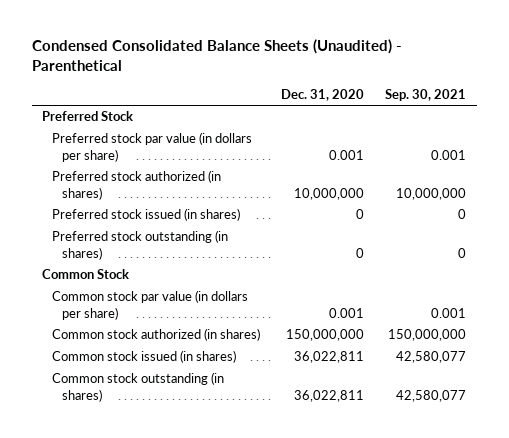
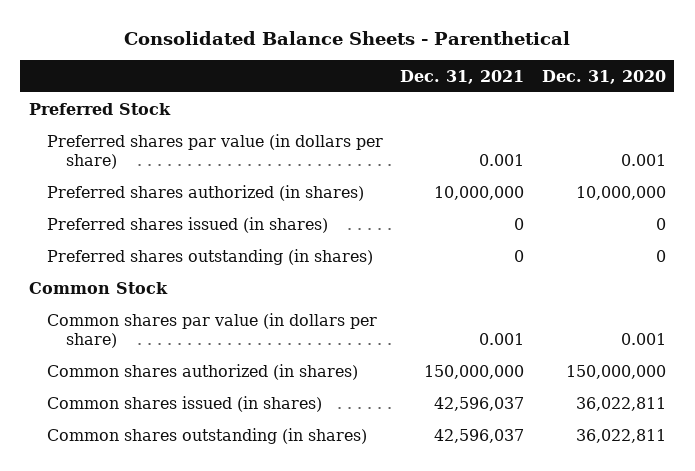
- Condensed Consolidated Balance Sheets (Unaudited) - Parenthetical
+ Consolidated Balance Sheets - Parenthetical
- | Dec. 31, 2020 | Sep. 30, 2021
+ | Dec. 31, 2021 | Dec. 31, 2020
- Preferred stock par value (in dollars per share) | 0.001 | 0.001
- Preferred stock authorized (in shares) | 10,000,000 | 10,000,000
- Preferred stock issued (in shares) | 0 | 0
- Preferred stock outstanding (in shares) | 0 | 0
+ Preferred shares par value (in dollars per share) | 0.001 | 0.001
+ Preferred shares authorized (in shares) | 10,000,000 | 10,000,000
+ Preferred shares issued (in shares) | 0 | 0
+ Preferred shares outstanding (in shares) | 0 | 0
- Common stock par value (in dollars per share) | 0.001 | 0.001
- Common stock authorized (in shares) | 150,000,000 | 150,000,000
- Common stock issued (in shares) | 36,022,811 | 42,580,077
- Common stock outstanding (in shares) | 36,022,811 | 42,580,077
+ Common shares par value (in dollars per share) | 0.001 | 0.001
+ Common shares authorized (in shares) | 150,000,000 | 150,000,000
+ Common shares issued (in shares) | 42,596,037 | 36,022,811
+ Common shares outstanding (in shares) | 42,596,037 | 36,022,811

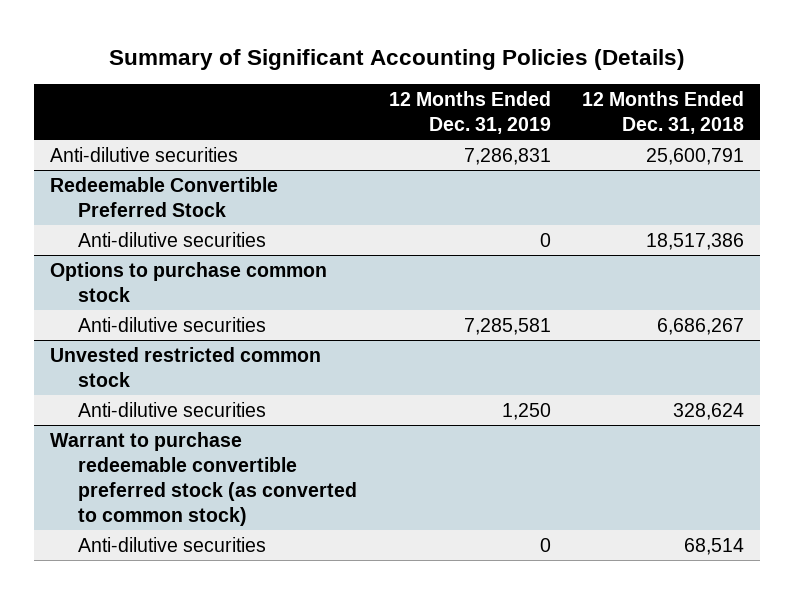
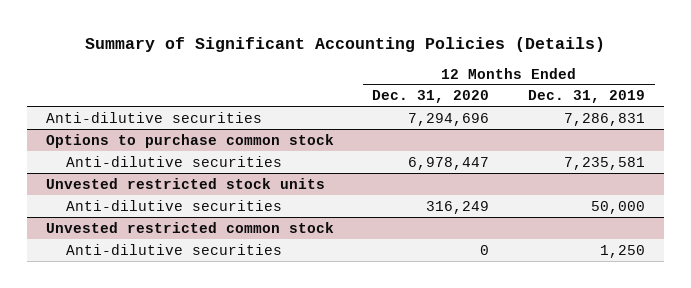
- | 12 Months Ended Dec. 31, 2019 | 12 Months Ended Dec. 31, 2018
+ | 12 Months Ended Dec. 31, 2020 | 12 Months Ended Dec. 31, 2019
- Redeemable Convertible Preferred Stock
- Anti-dilutive securities | 0 | 18,517,386
@ Options to purchase common stock
- Anti-dilutive securities | 7,285,581 | 6,686,267
+ Anti-dilutive securities | 6,978,447 | 7,235,581
+ Unvested restricted stock units
+ Anti-dilutive securities | 316,249 | 50,000
- Warrant to purchase redeemable convertible preferred stock (as converted to common stock)
- Anti-dilutive securities | 0 | 68,514

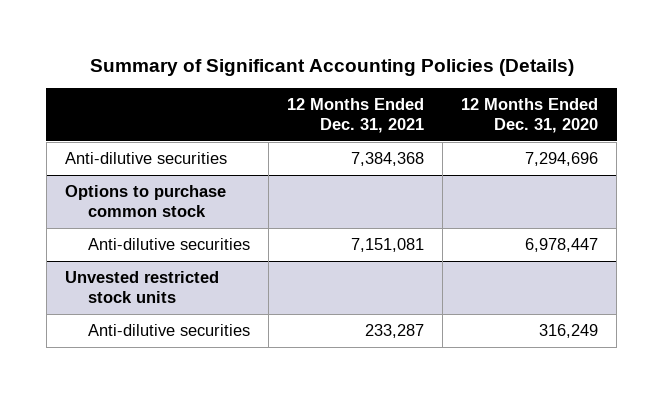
- | 12 Months Ended Dec. 31, 2020 | 12 Months Ended Dec. 31, 2019
+ | 12 Months Ended Dec. 31, 2021 | 12 Months Ended Dec. 31, 2020
- Unvested restricted common stock
- Anti-dilutive securities | 0 | 1,250

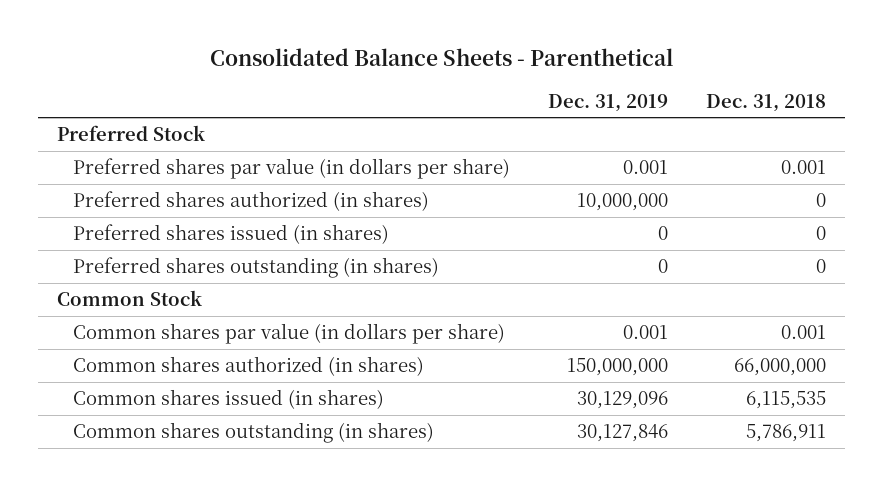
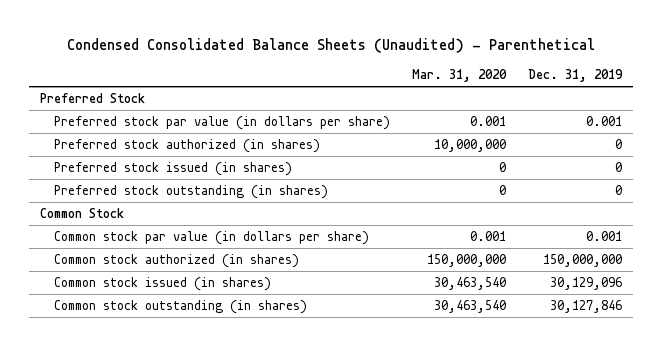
- Consolidated Balance Sheets - Parenthetical
+ Condensed Consolidated Balance Sheets (Unaudited) - Parenthetical
- | Dec. 31, 2019 | Dec. 31, 2018
+ | Mar. 31, 2020 | Dec. 31, 2019
- Preferred shares par value (in dollars per share) | 0.001 | 0.001
- Preferred shares authorized (in shares) | 10,000,000 | 0
- Preferred shares issued (in shares) | 0 | 0
- Preferred shares outstanding (in shares) | 0 | 0
+ Preferred stock par value (in dollars per share) | 0.001 | 0.001
+ Preferred stock authorized (in shares) | 10,000,000 | 0
+ Preferred stock issued (in shares) | 0 | 0
+ Preferred stock outstanding (in shares) | 0 | 0
- Common shares par value (in dollars per share) | 0.001 | 0.001
- Common shares authorized (in shares) | 150,000,000 | 66,000,000
- Common shares issued (in shares) | 30,129,096 | 6,115,535
- Common shares outstanding (in shares) | 30,127,846 | 5,786,911
+ Common stock par value (in dollars per share) | 0.001 | 0.001
+ Common stock authorized (in shares) | 150,000,000 | 150,000,000
+ Common stock issued (in shares) | 30,463,540 | 30,129,096
+ Common stock outstanding (in shares) | 30,463,540 | 30,127,846

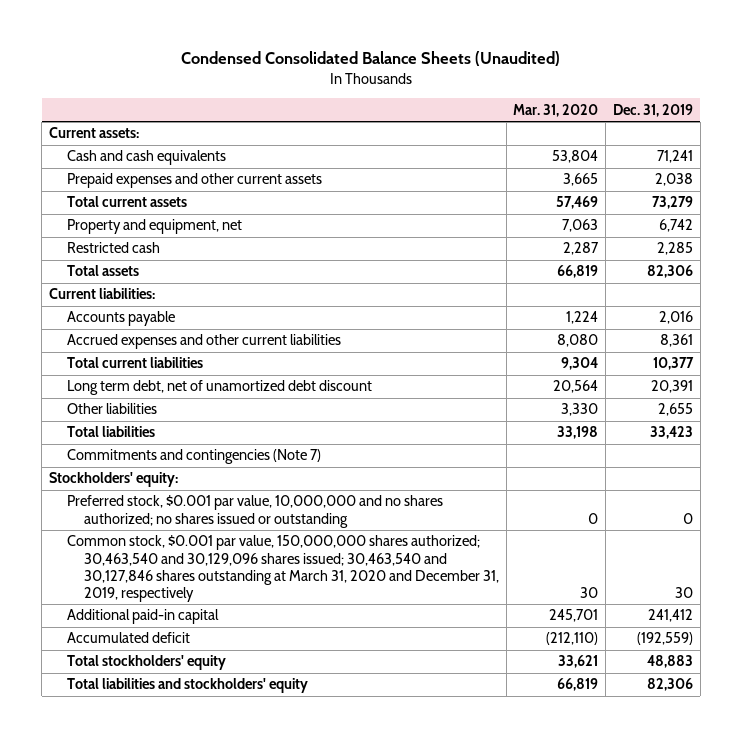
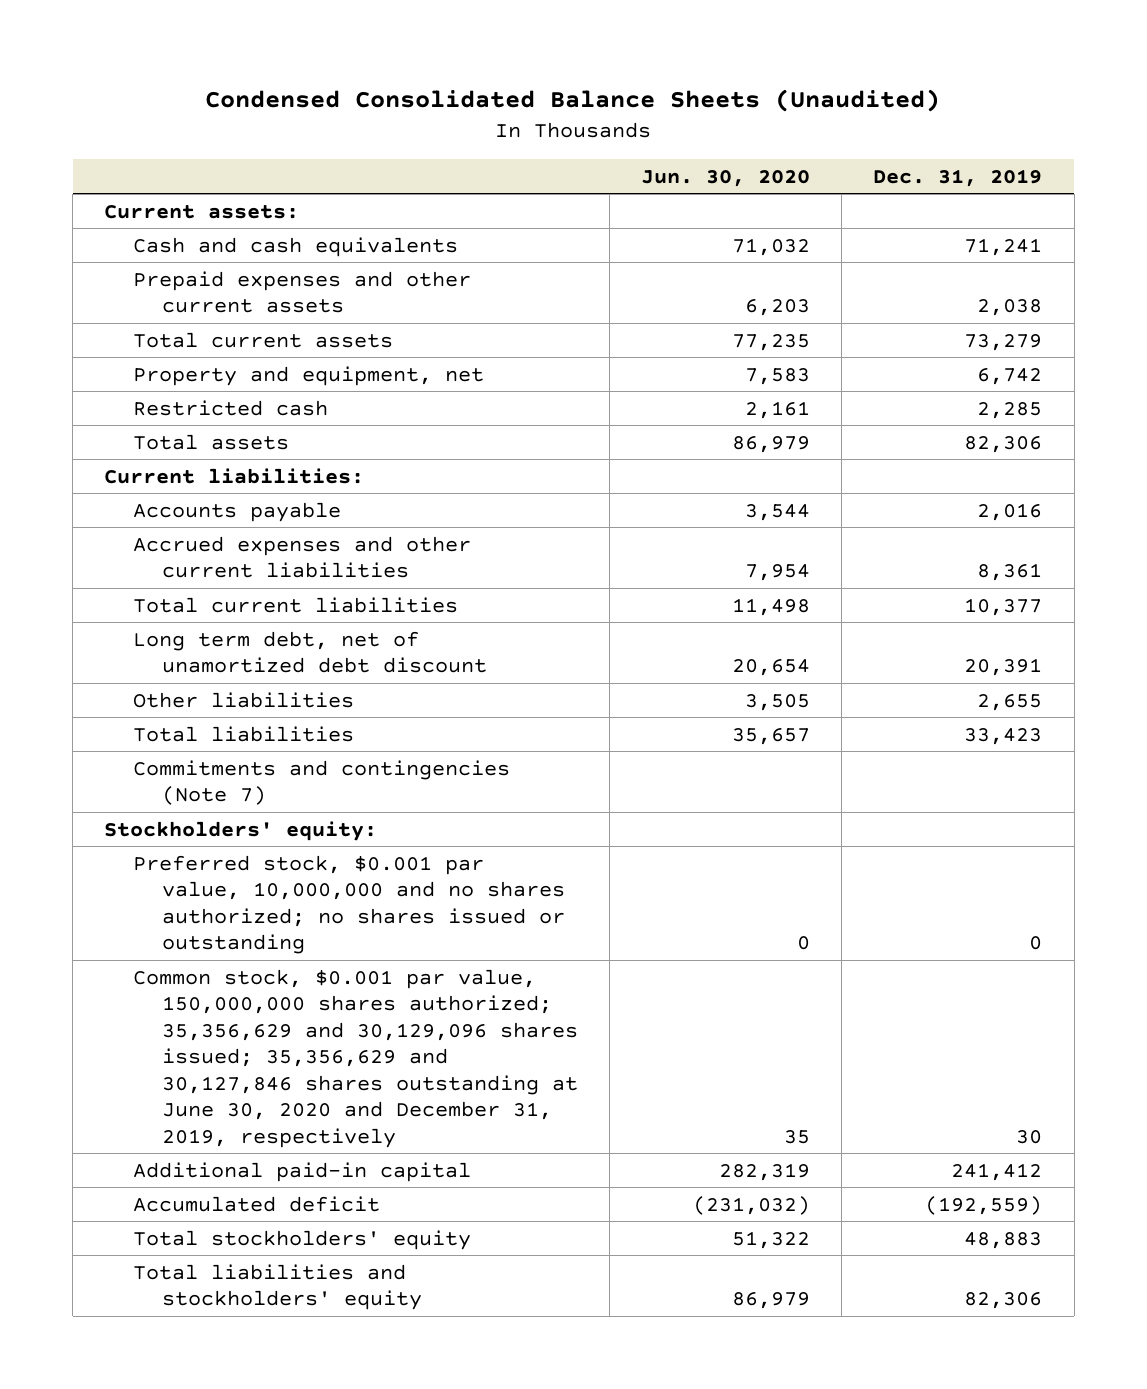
- | Mar. 31, 2020 | Dec. 31, 2019
+ | Jun. 30, 2020 | Dec. 31, 2019
- Common stock, $0.001 par value, 150,000,000 shares authorized; 30,463,540 and 30,129,096 shares issued; 30,463,540 and 30,127,846 shares outstanding at March 31, 2020 and December 31, 2019, respectively | 30 | 30
+ Common stock, $0.001 par value, 150,000,000 shares authorized; 35,356,629 and 30,129,096 shares issued; 35,356,629 and 30,127,846 shares outstanding at June 30, 2020 and December 31, 2019, respectively | 35 | 30

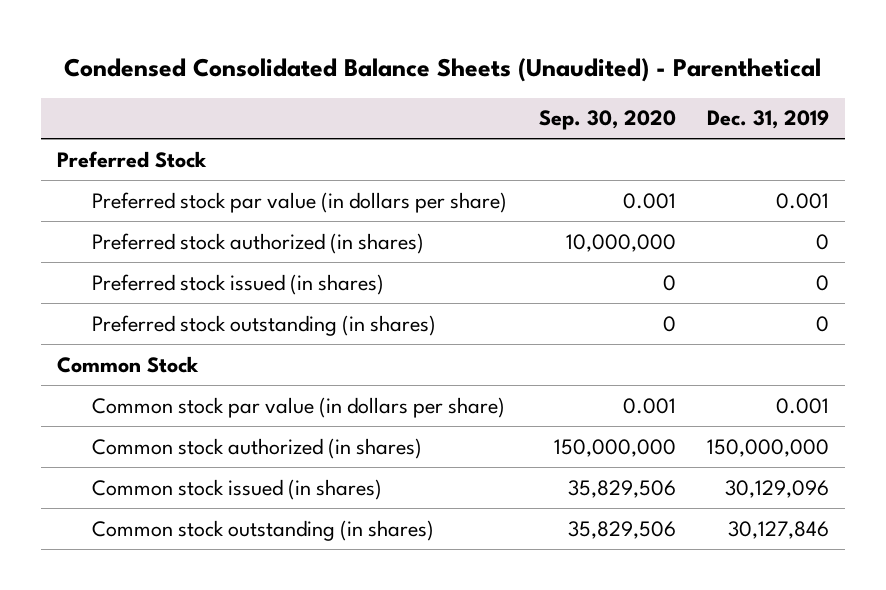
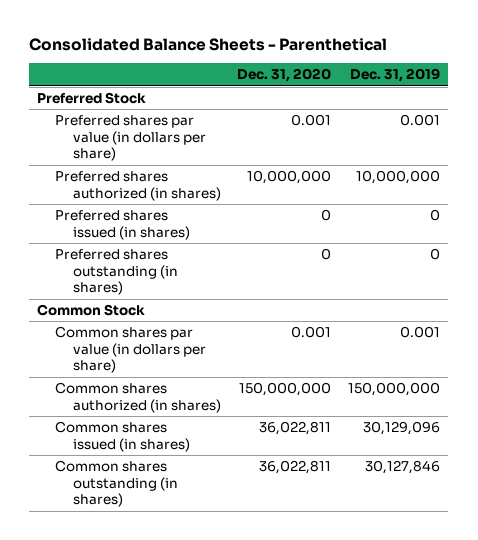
- Condensed Consolidated Balance Sheets (Unaudited) - Parenthetical
+ Consolidated Balance Sheets - Parenthetical
- | Sep. 30, 2020 | Dec. 31, 2019
+ | Dec. 31, 2020 | Dec. 31, 2019
- Preferred stock par value (in dollars per share) | 0.001 | 0.001
- Preferred stock authorized (in shares) | 10,000,000 | 0
- Preferred stock issued (in shares) | 0 | 0
- Preferred stock outstanding (in shares) | 0 | 0
+ Preferred shares par value (in dollars per share) | 0.001 | 0.001
+ Preferred shares authorized (in shares) | 10,000,000 | 10,000,000
+ Preferred shares issued (in shares) | 0 | 0
+ Preferred shares outstanding (in shares) | 0 | 0
- Common stock par value (in dollars per share) | 0.001 | 0.001
- Common stock authorized (in shares) | 150,000,000 | 150,000,000
- Common stock issued (in shares) | 35,829,506 | 30,129,096
- Common stock outstanding (in shares) | 35,829,506 | 30,127,846
+ Common shares par value (in dollars per share) | 0.001 | 0.001
+ Common shares authorized (in shares) | 150,000,000 | 150,000,000
+ Common shares issued (in shares) | 36,022,811 | 30,129,096
+ Common shares outstanding (in shares) | 36,022,811 | 30,127,846

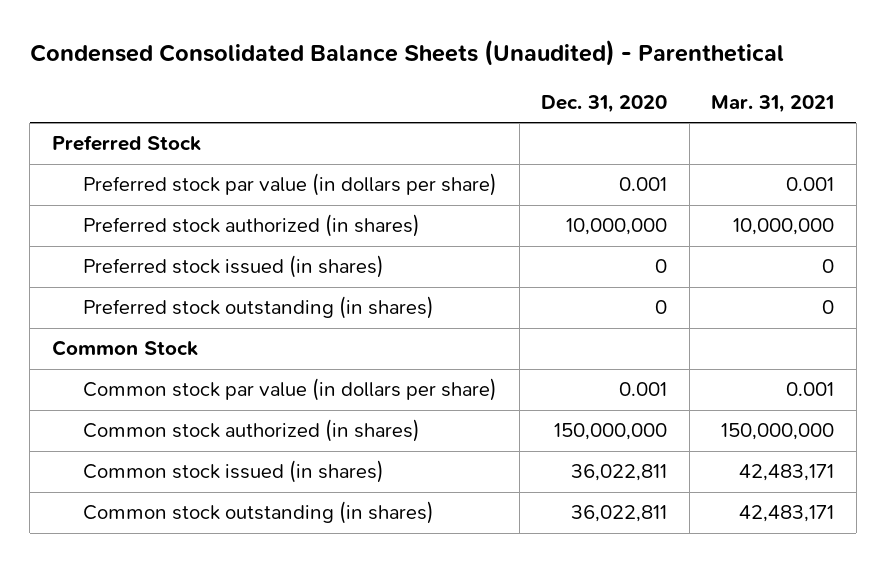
- Consolidated Balance Sheets - Parenthetical
+ Condensed Consolidated Balance Sheets (Unaudited) - Parenthetical
- | Dec. 31, 2020 | Dec. 31, 2019
+ | Dec. 31, 2020 | Mar. 31, 2021
- Preferred shares par value (in dollars per share) | 0.001 | 0.001
- Preferred shares authorized (in shares) | 10,000,000 | 10,000,000
- Preferred shares issued (in shares) | 0 | 0
- Preferred shares outstanding (in shares) | 0 | 0
+ Preferred stock par value (in dollars per share) | 0.001 | 0.001
+ Preferred stock authorized (in shares) | 10,000,000 | 10,000,000
+ Preferred stock issued (in shares) | 0 | 0
+ Preferred stock outstanding (in shares) | 0 | 0
- Common shares par value (in dollars per share) | 0.001 | 0.001
- Common shares authorized (in shares) | 150,000,000 | 150,000,000
- Common shares issued (in shares) | 36,022,811 | 30,129,096
- Common shares outstanding (in shares) | 36,022,811 | 30,127,846
+ Common stock par value (in dollars per share) | 0.001 | 0.001
+ Common stock authorized (in shares) | 150,000,000 | 150,000,000
+ Common stock issued (in shares) | 36,022,811 | 42,483,171
+ Common stock outstanding (in shares) | 36,022,811 | 42,483,171

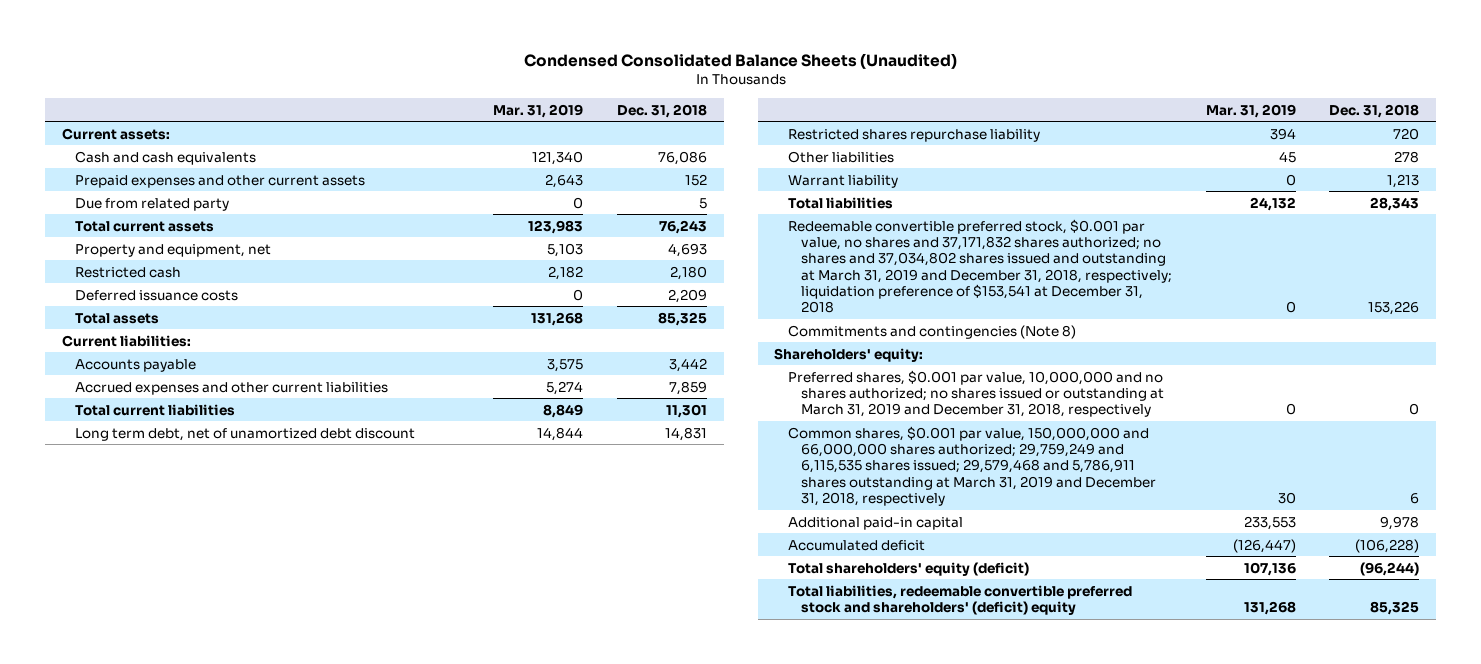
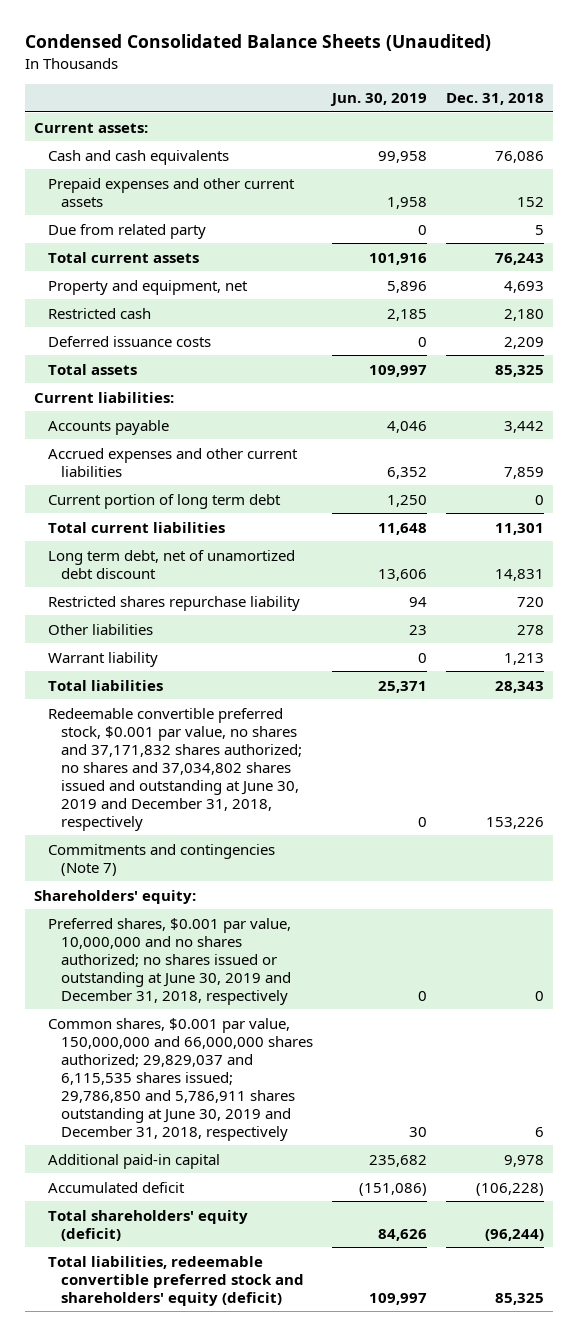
- | Mar. 31, 2019 | Dec. 31, 2018
+ | Jun. 30, 2019 | Dec. 31, 2018
+ Current portion of long term debt | 1,250 | 0
- Redeemable convertible preferred stock, $0.001 par value, no shares and 37,171,832 shares authorized; no shares and 37,034,802 shares issued and outstanding at March 31, 2019 and December 31, 2018, respectively; liquidation preference of $153,541 at December 31, 2018 | 0 | 153,226
- Commitments and contingencies (Note 8)
+ Redeemable convertible preferred stock, $0.001 par value, no shares and 37,171,832 shares authorized; no shares and 37,034,802 shares issued and outstanding at June 30, 2019 and December 31, 2018, respectively | 0 | 153,226
+ Commitments and contingencies (Note 7)
- Preferred shares, $0.001 par value, 10,000,000 and no shares authorized; no shares issued or outstanding at March 31, 2019 and December 31, 2018, respectively | 0 | 0
- Common shares, $0.001 par value, 150,000,000 and 66,000,000 shares authorized; 29,759,249 and 6,115,535 shares issued; 29,579,468 and 5,786,911 shares outstanding at March 31, 2019 and December 31, 2018, respectively | 30 | 6
+ Preferred shares, $0.001 par value, 10,000,000 and no shares authorized; no shares issued or outstanding at June 30, 2019 and December 31, 2018, respectively | 0 | 0
+ Common shares, $0.001 par value, 150,000,000 and 66,000,000 shares authorized; 29,829,037 and 6,115,535 shares issued; 29,786,850 and 5,786,911 shares outstanding at June 30, 2019 and December 31, 2018, respectively | 30 | 6
- Total liabilities, redeemable convertible preferred stock and shareholders' (deficit) equity | 131,268 | 85,325
+ Total liabilities, redeemable convertible preferred stock and shareholders' equity (deficit) | 109,997 | 85,325

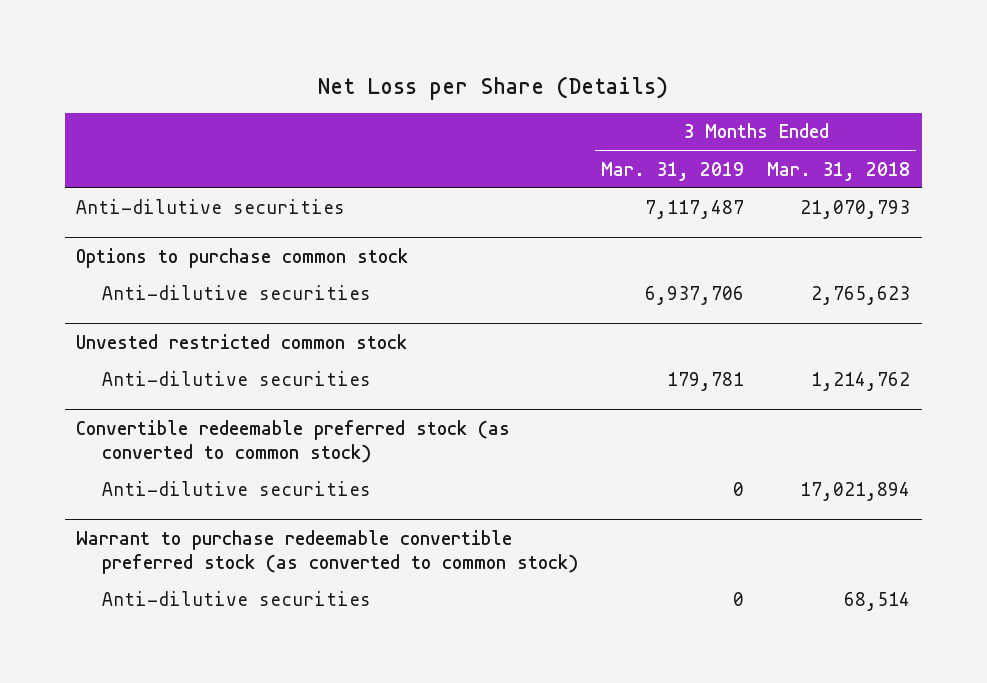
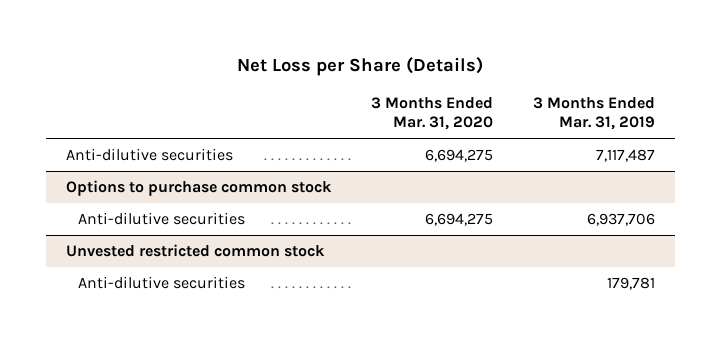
- | 3 Months Ended Mar. 31, 2019 | 3 Months Ended Mar. 31, 2018
+ | 3 Months Ended Mar. 31, 2020 | 3 Months Ended Mar. 31, 2019
- Convertible redeemable preferred stock (as converted to common stock)
- Anti-dilutive securities | 0 | 17,021,894
- Warrant to purchase redeemable convertible preferred stock (as converted to common stock)
- Anti-dilutive securities | 0 | 68,514

